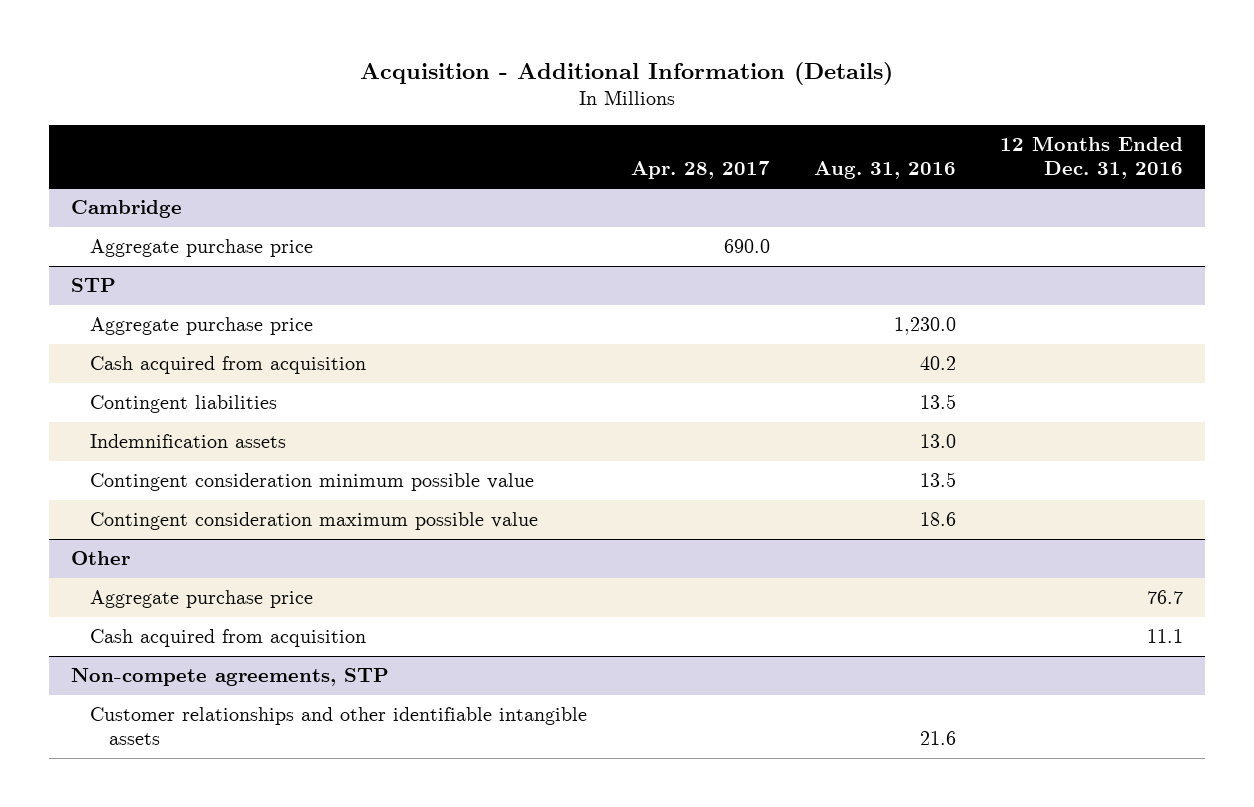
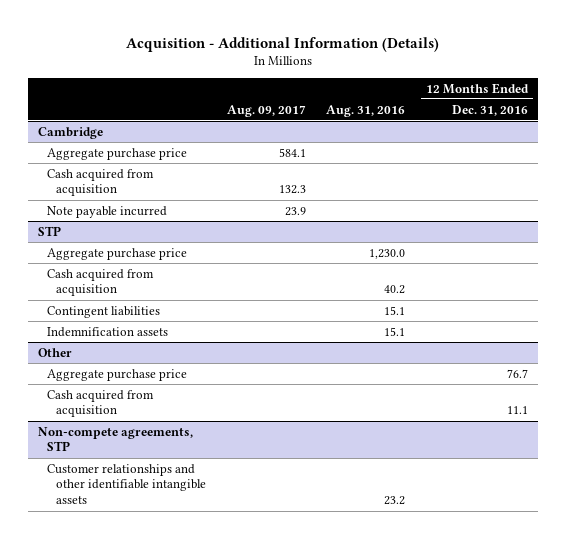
- | Apr. 28, 2017 | Aug. 31, 2016 | 12 Months Ended Dec. 31, 2016
+ | Aug. 09, 2017 | Aug. 31, 2016 | 12 Months Ended Dec. 31, 2016
@ Cambridge
+ Cash acquired from acquisition | 132.3 | |
+ Note payable incurred | 23.9 | |
@ STP
- Contingent liabilities | | 13.5 |
- Indemnification assets | | 13.0 |
- Contingent consideration minimum possible value | | 13.5 |
- Contingent consideration maximum possible value | | 18.6 |
+ Contingent liabilities | | 15.1 |
+ Indemnification assets | | 15.1 |
@ Non-compete agreements, STP
- Customer relationships and other identifiable intangible assets | | 21.6 |
+ Customer relationships and other identifiable intangible assets | | 23.2 |

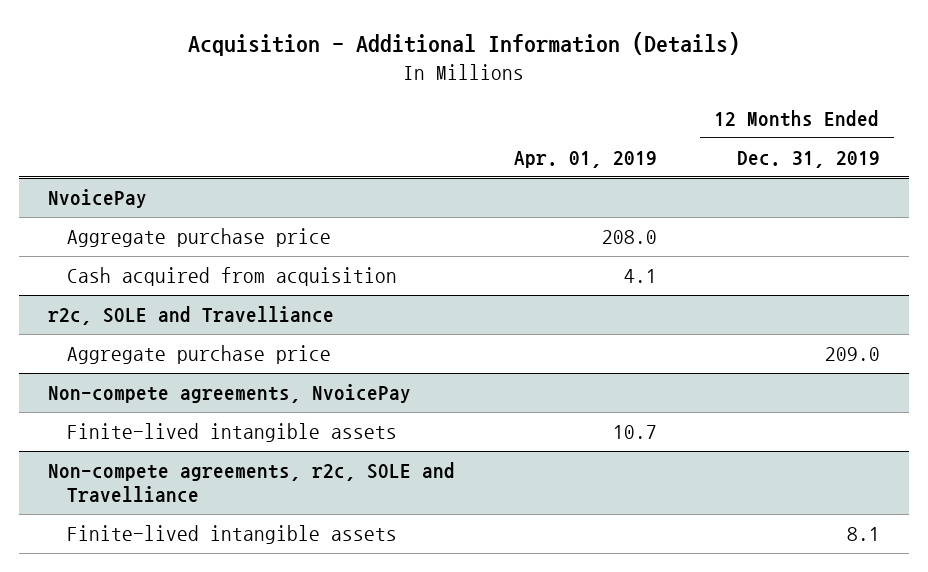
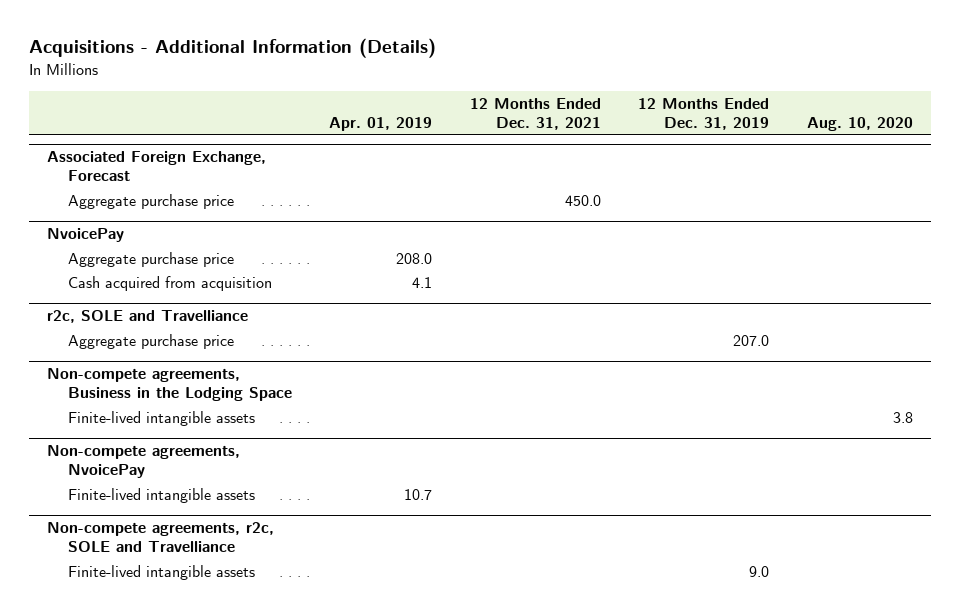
- Acquisition - Additional Information (Details)
+ Acquisitions - Additional Information (Details)
- | Apr. 01, 2019 | 12 Months Ended Dec. 31, 2019
+ | Apr. 01, 2019 | 12 Months Ended Dec. 31, 2021 | 12 Months Ended Dec. 31, 2019 | Aug. 10, 2020
+ Associated Foreign Exchange, Forecast
+ Aggregate purchase price | | 450.0 | |
@ r2c, SOLE and Travelliance
- Aggregate purchase price | | 209.0
+ Aggregate purchase price | | | 207.0 |
+ Non-compete agreements, Business in the Lodging Space
+ Finite-lived intangible assets | | | | 3.8
@ Non-compete agreements, r2c, SOLE and Travelliance
- Finite-lived intangible assets | | 8.1
+ Finite-lived intangible assets | | | 9.0 |

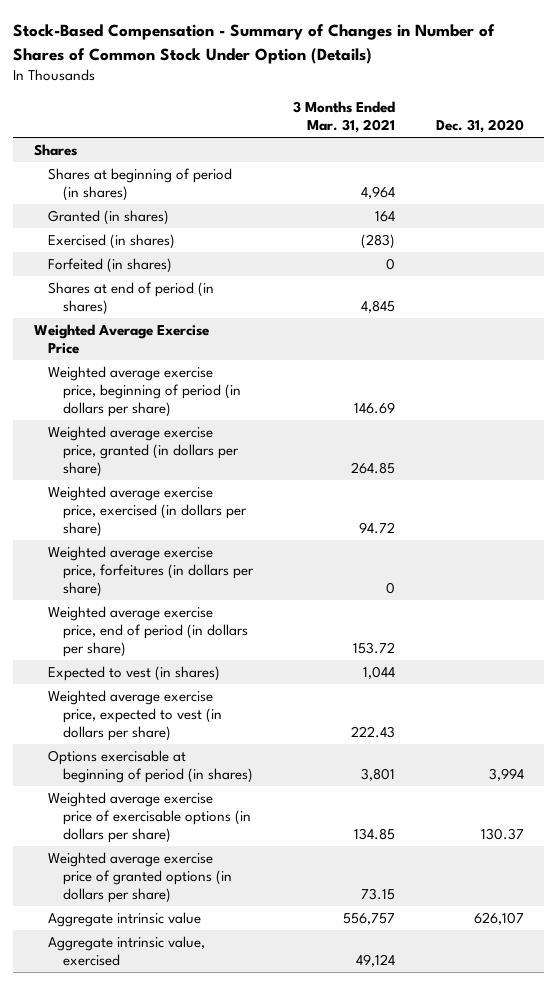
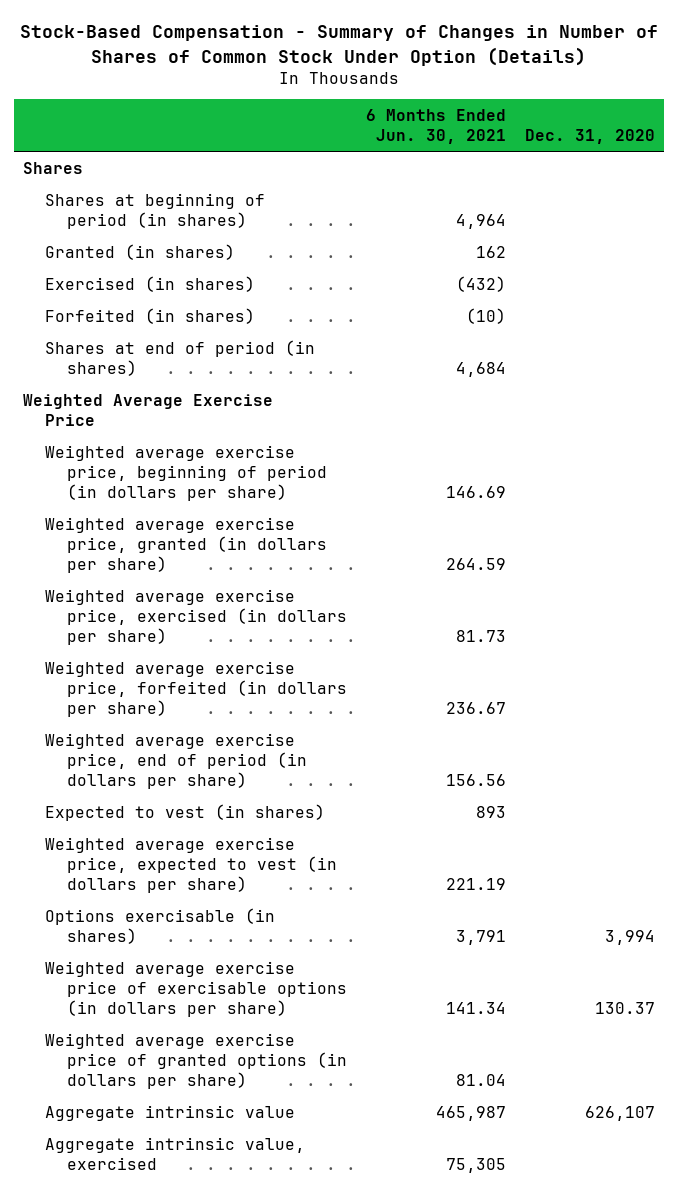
- | 3 Months Ended Mar. 31, 2021 | Dec. 31, 2020
+ | 6 Months Ended Jun. 30, 2021 | Dec. 31, 2020
- Weighted average exercise price, forfeitures (in dollars per share) | 0 |
+ Weighted average exercise price, forfeited (in dollars per share) | 236.67 |
- Options exercisable at beginning of period (in shares) | 3,801 | 3,994
+ Options exercisable (in shares) | 3,791 | 3,994

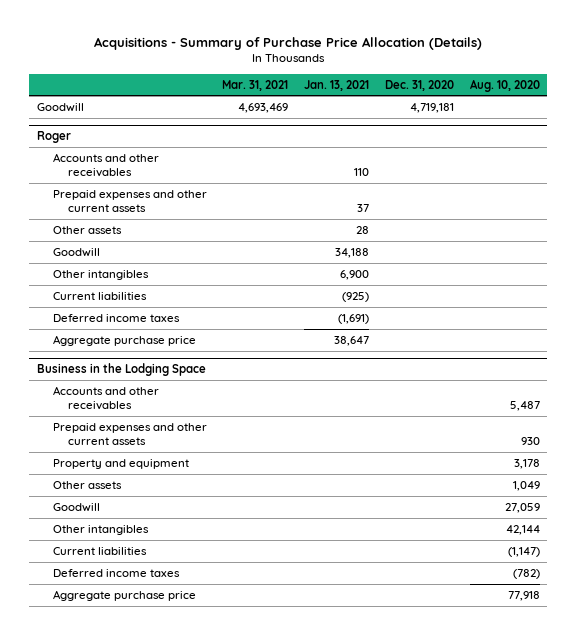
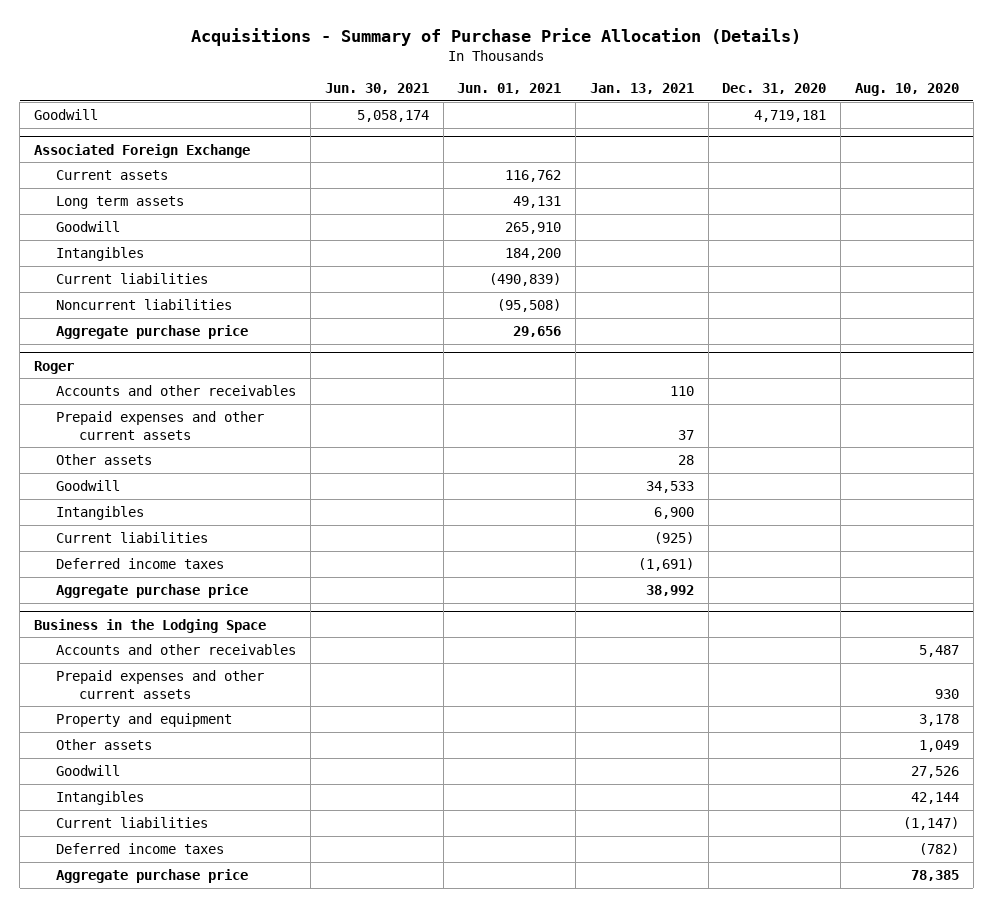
- | Mar. 31, 2021 | Jan. 13, 2021 | Dec. 31, 2020 | Aug. 10, 2020
+ | Jun. 30, 2021 | Jun. 01, 2021 | Jan. 13, 2021 | Dec. 31, 2020 | Aug. 10, 2020
+ Associated Foreign Exchange
+ Current assets | | 116,762 | | |
+ Long term assets | | 49,131 | | |
+ Goodwill | | 265,910 | | |
+ Intangibles | | 184,200 | | |
+ Current liabilities | | (490,839) | | |
+ Noncurrent liabilities | | (95,508) | | |
+ Aggregate purchase price | | 29,656 | | |
@ Roger
- Goodwill | | 34,188 | |
- Other intangibles | | 6,900 | |
+ Goodwill | | | 34,533 | |
+ Intangibles | | | 6,900 | |
- Aggregate purchase price | | 38,647 | |
+ Aggregate purchase price | | | 38,992 | |
@ Business in the Lodging Space
- Goodwill | | | | 27,059
- Other intangibles | | | | 42,144
+ Goodwill | | | | | 27,526
+ Intangibles | | | | | 42,144
- Aggregate purchase price | | | | 77,918
+ Aggregate purchase price | | | | | 78,385

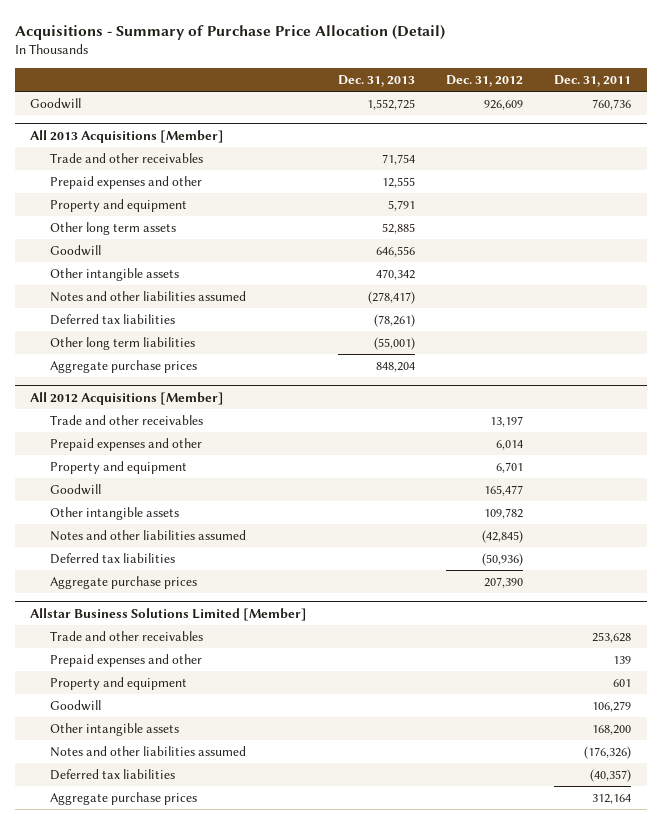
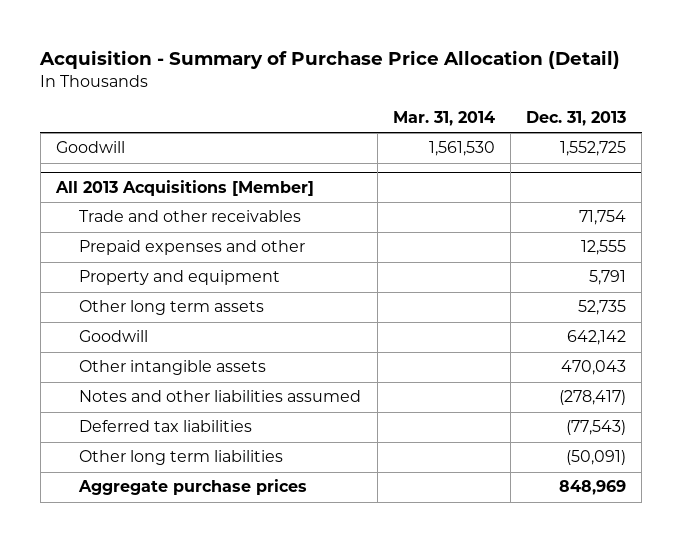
- Acquisitions - Summary of Purchase Price Allocation (Detail)
+ Acquisition - Summary of Purchase Price Allocation (Detail)
- | Dec. 31, 2013 | Dec. 31, 2012 | Dec. 31, 2011
+ | Mar. 31, 2014 | Dec. 31, 2013
@ All 2013 Acquisitions [Member]
- Other long term assets | 52,885 | |
- Goodwill | 646,556 | |
- Other intangible assets | 470,342 | |
+ Other long term assets | | 52,735
+ Goodwill | | 642,142
+ Other intangible assets | | 470,043
- Deferred tax liabilities | (78,261) | |
- Other long term liabilities | (55,001) | |
- Aggregate purchase prices | 848,204 | |
- All 2012 Acquisitions [Member]
- Trade and other receivables | | 13,197 |
- Prepaid expenses and other | | 6,014 |
- Property and equipment | | 6,701 |
- Goodwill | | 165,477 |
- Other intangible assets | | 109,782 |
- Notes and other liabilities assumed | | (42,845) |
- Deferred tax liabilities | | (50,936) |
- Aggregate purchase prices | | 207,390 |
- Allstar Business Solutions Limited [Member]
- Trade and other receivables | | | 253,628
- Prepaid expenses and other | | | 139
- Property and equipment | | | 601
- Goodwill | | | 106,279
- Other intangible assets | | | 168,200
- Notes and other liabilities assumed | | | (176,326)
- Deferred tax liabilities | | | (40,357)
- Aggregate purchase prices | | | 312,164
@ All 2013 Acquisitions [Member]
+ Deferred tax liabilities | | (77,543)
+ Other long term liabilities | | (50,091)
+ Aggregate purchase prices | | 848,969

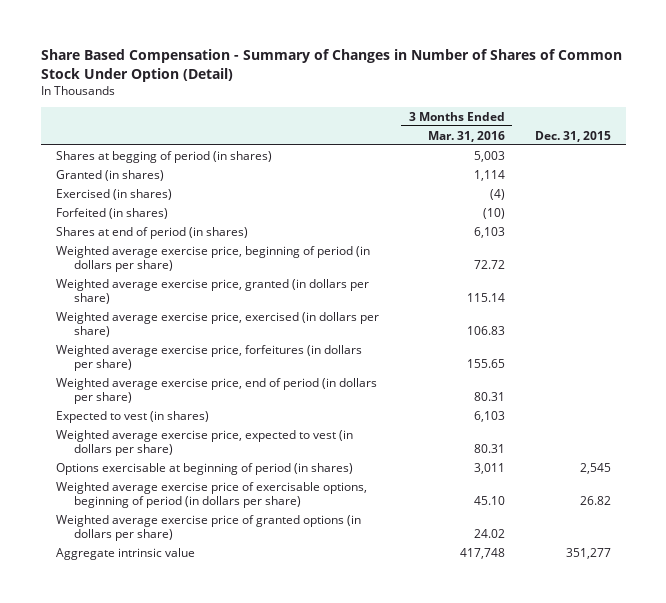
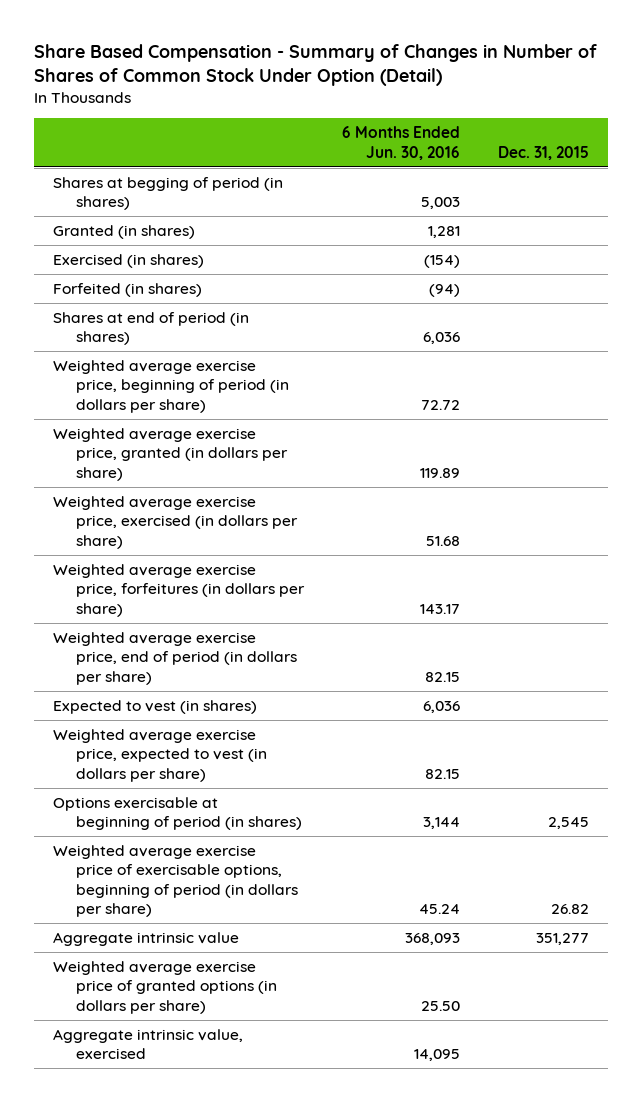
- | 3 Months Ended Mar. 31, 2016 | Dec. 31, 2015
+ | 6 Months Ended Jun. 30, 2016 | Dec. 31, 2015
moved down: Weighted average exercise price of granted options (in dollars per share) | 25.50 |
+ Aggregate intrinsic value, exercised | 14,095 |

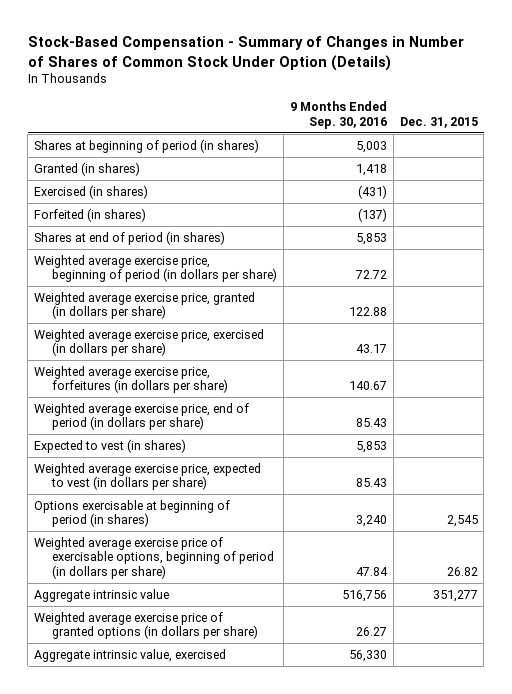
- Share Based Compensation - Summary of Changes in Number of Shares of Common Stock Under Option (Detail)
+ Stock-Based Compensation - Summary of Changes in Number of Shares of Common Stock Under Option (Details)
- | 6 Months Ended Jun. 30, 2016 | Dec. 31, 2015
+ | 9 Months Ended Sep. 30, 2016 | Dec. 31, 2015
- Shares at begging of period (in shares) | 5,003 |
+ Shares at beginning of period (in shares) | 5,003 |

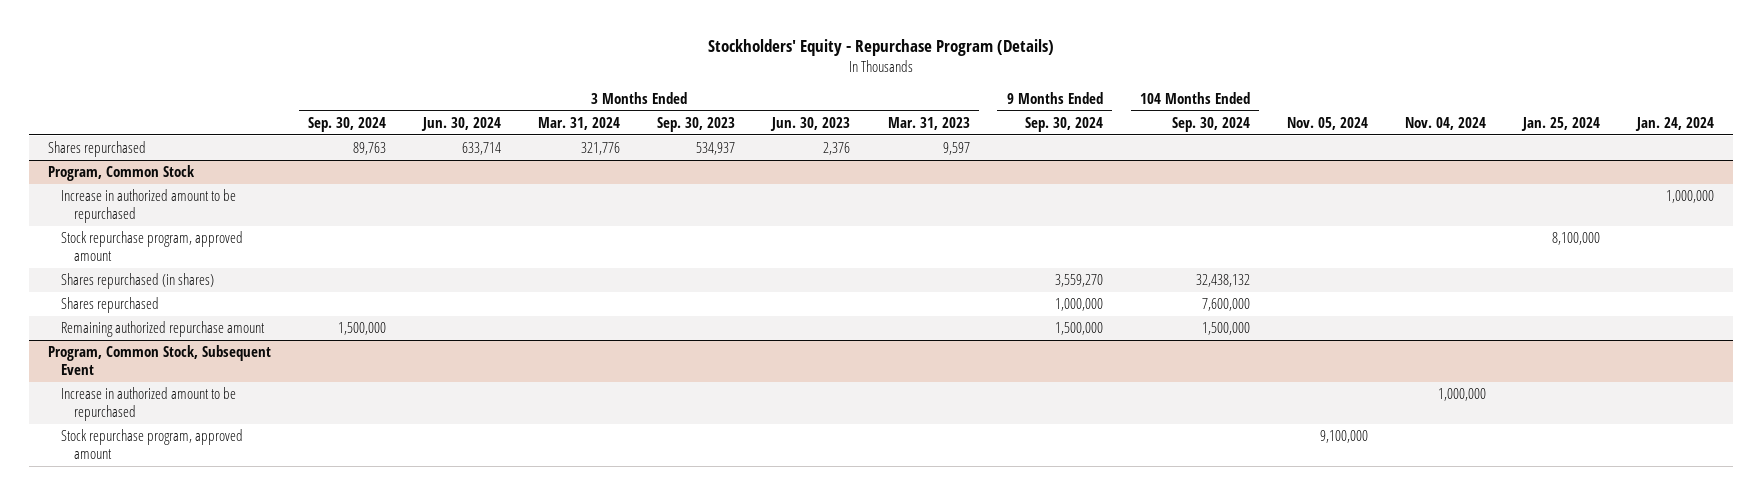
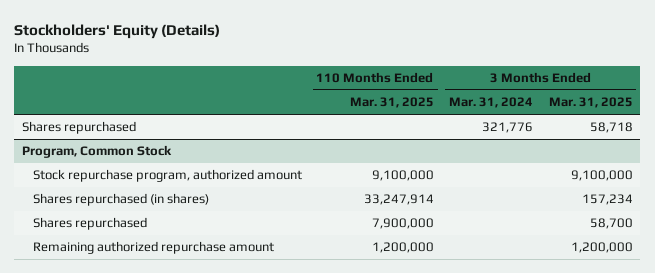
- Stockholders' Equity - Repurchase Program (Details)
+ Stockholders' Equity (Details)
- | 3 Months Ended Sep. 30, 2024 | 3 Months Ended Jun. 30, 2024 | 3 Months Ended Mar. 31, 2024 | 3 Months Ended Sep. 30, 2023 | 3 Months Ended Jun. 30, 2023 | 3 Months Ended Mar. 31, 2023 | 9 Months Ended Sep. 30, 2024 | 104 Months Ended Sep. 30, 2024 | Nov. 05, 2024 | Nov. 04, 2024 | Jan. 25, 2024 | Jan. 24, 2024
+ | 110 Months Ended Mar. 31, 2025 | 3 Months Ended Mar. 31, 2024 | 3 Months Ended Mar. 31, 2025
@ Program, Common Stock
- Increase in authorized amount to be repurchased | | | | | | | | | | | | 1,000,000
- Stock repurchase program, approved amount | | | | | | | | | | | 8,100,000 |
+ Stock repurchase program, authorized amount | 9,100,000 | | 9,100,000
- Program, Common Stock, Subsequent Event
- Increase in authorized amount to be repurchased | | | | | | | | | | 1,000,000 | |
- Stock repurchase program, approved amount | | | | | | | | | 9,100,000 | | |

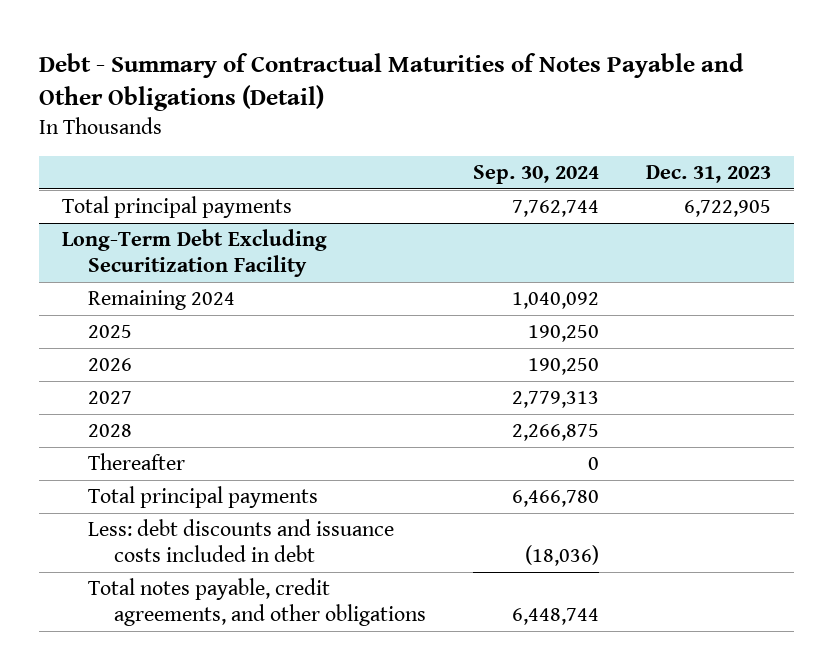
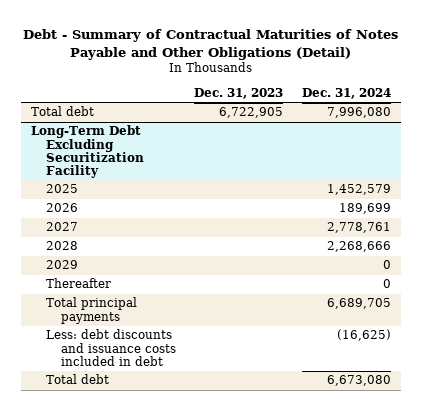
- | Sep. 30, 2024 | Dec. 31, 2023
+ | Dec. 31, 2023 | Dec. 31, 2024
- Total principal payments | 7,762,744 | 6,722,905
+ Total debt | 6,722,905 | 7,996,080
@ Long-Term Debt Excluding Securitization Facility
- Remaining 2024 | 1,040,092 |
+ 2029 | | 0
- Total notes payable, credit agreements, and other obligations | 6,448,744 |
+ Total debt | | 6,673,080

